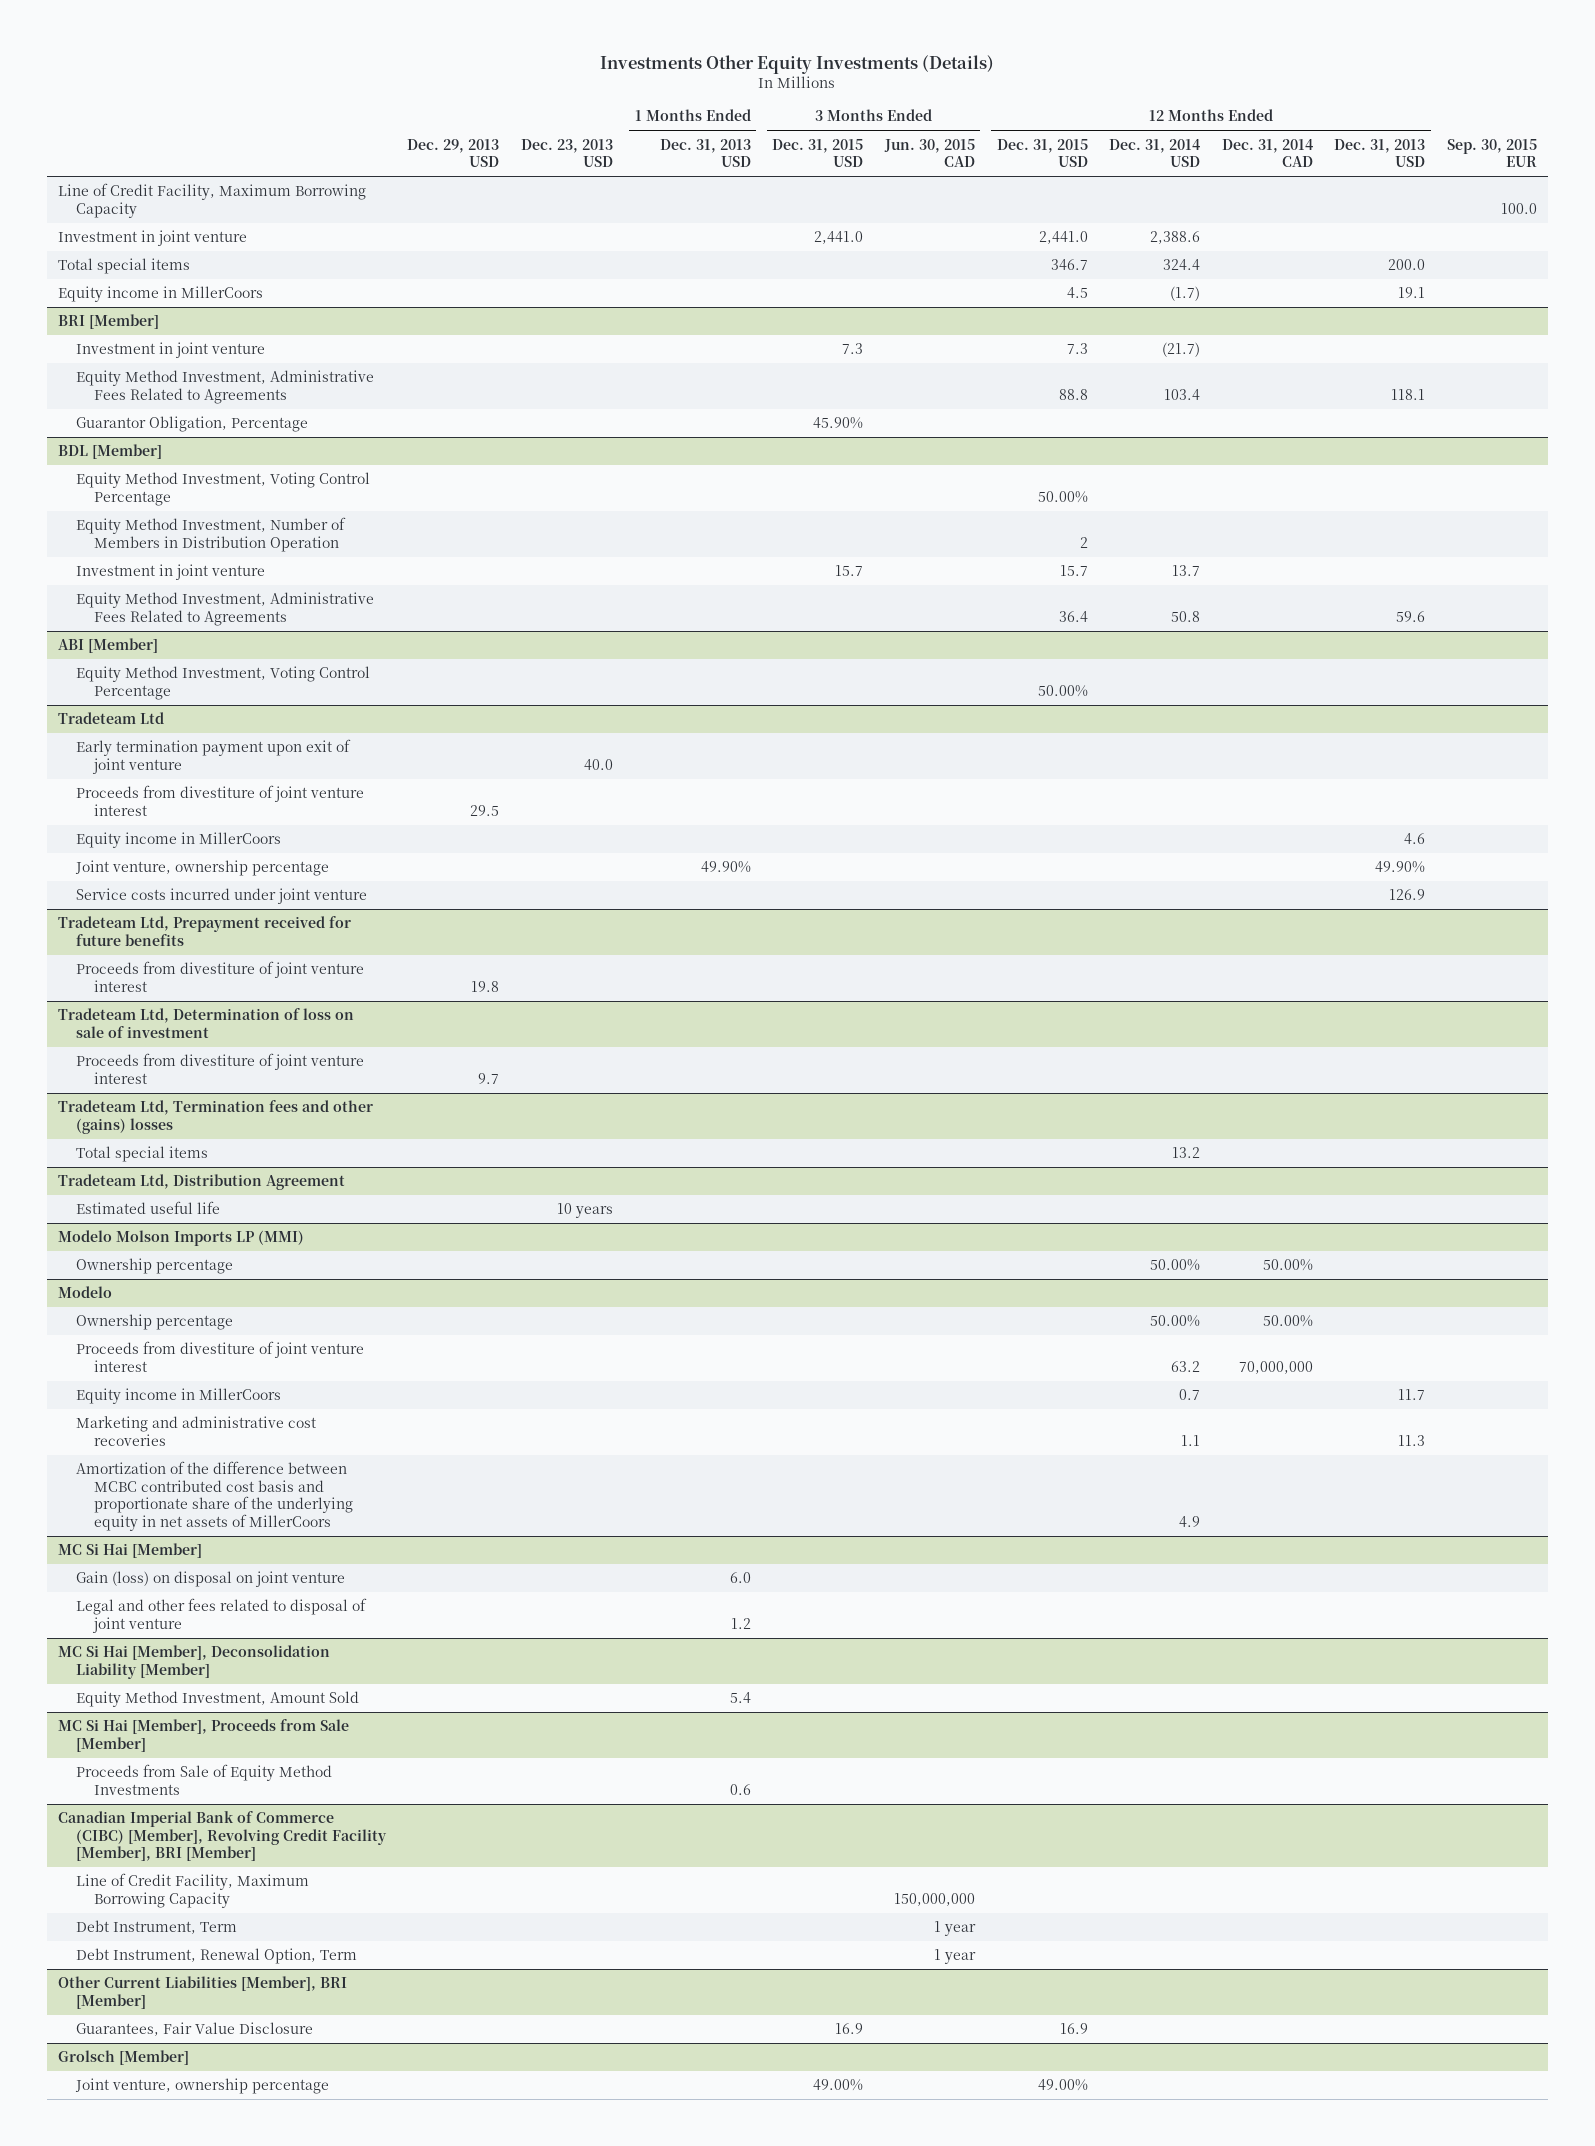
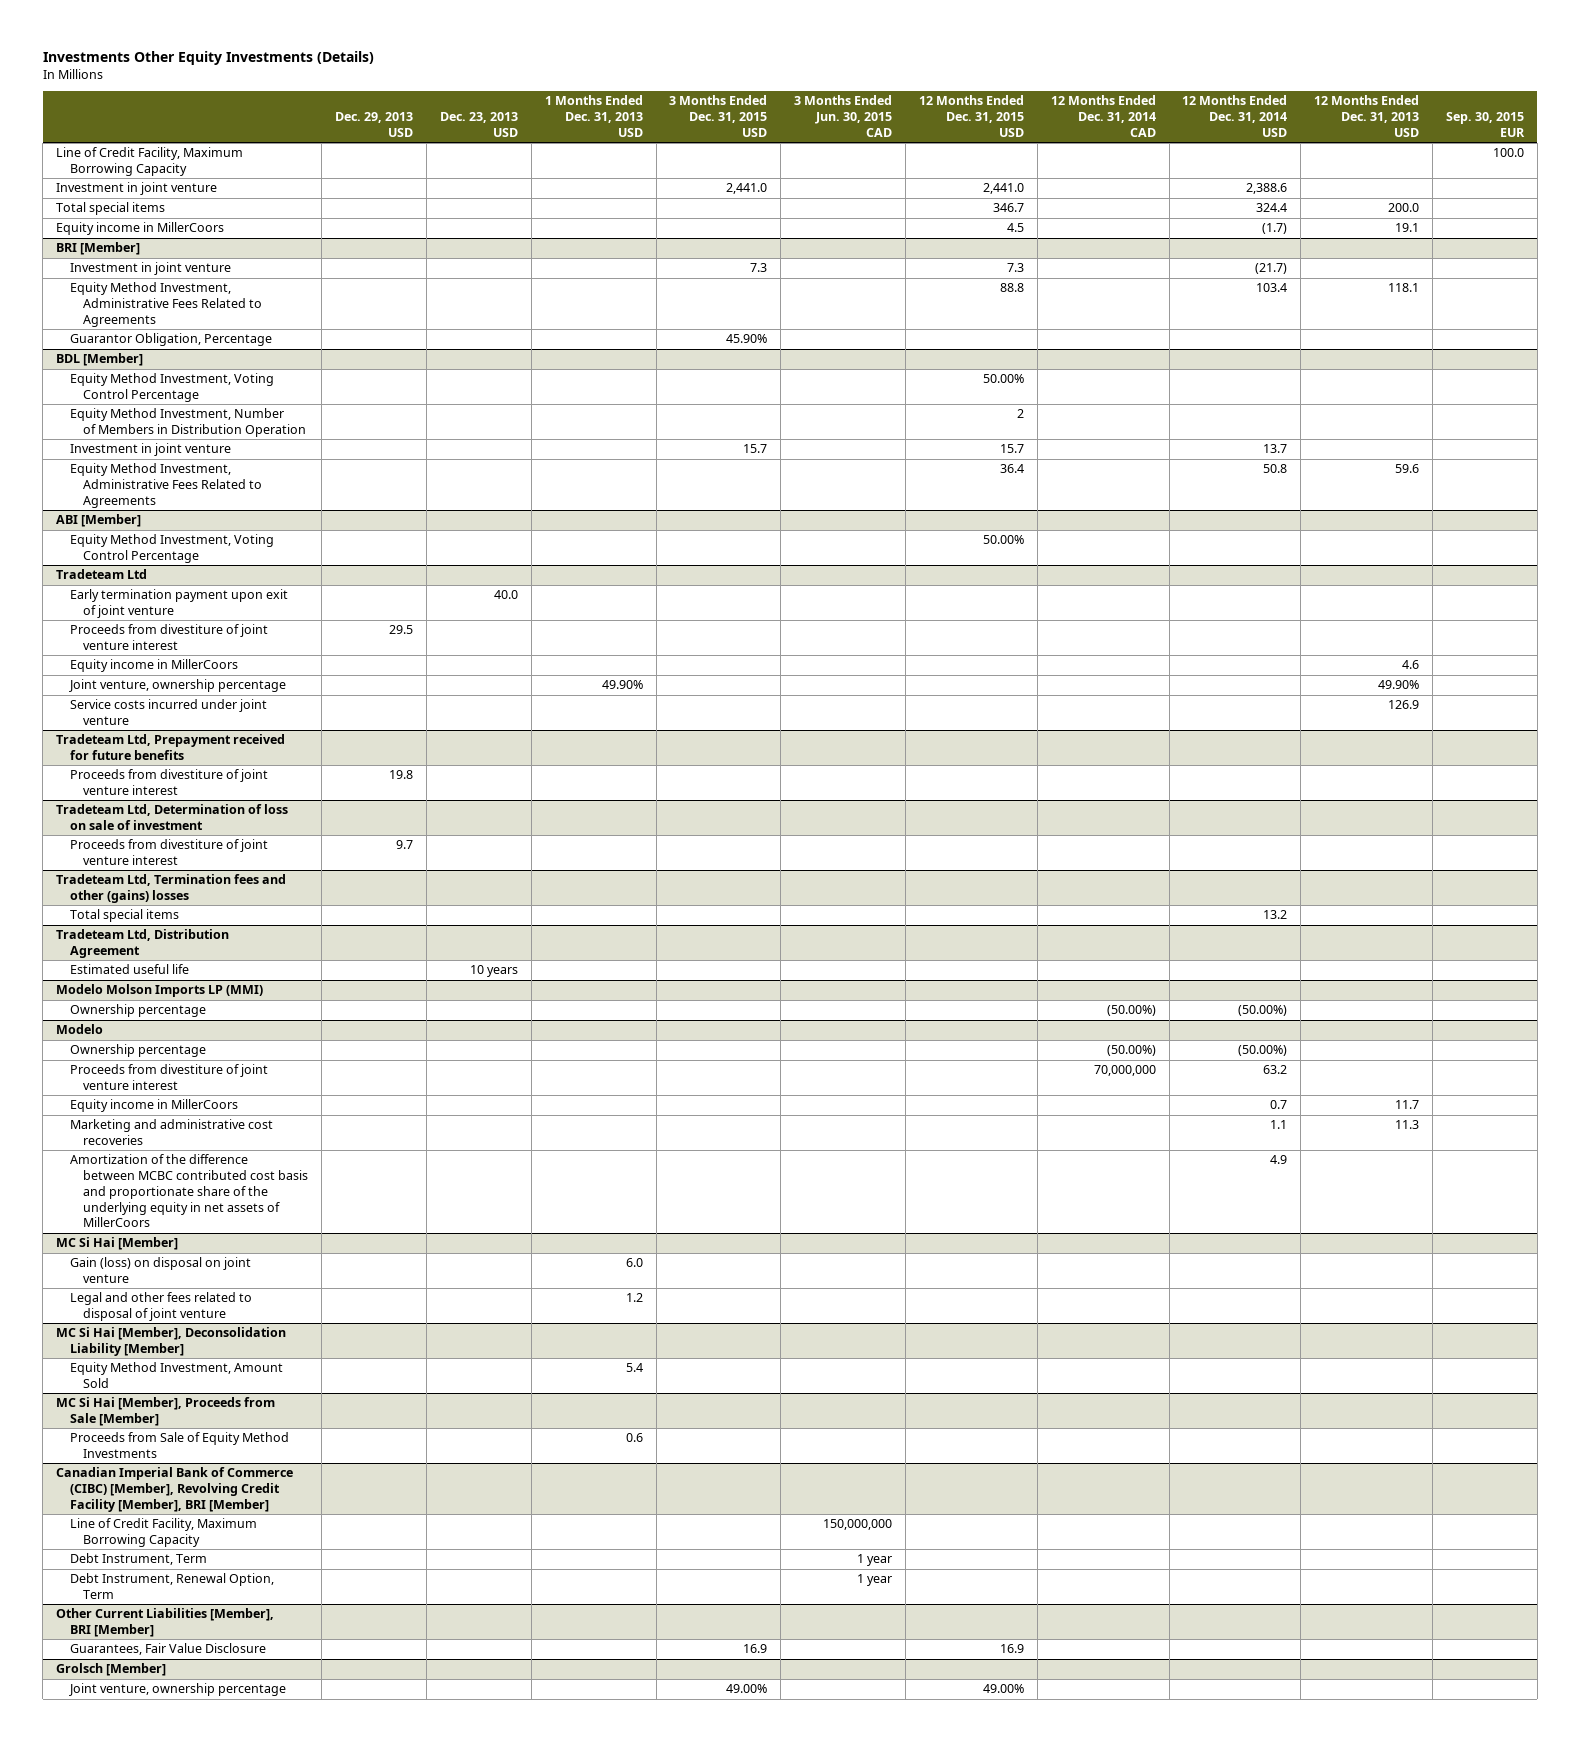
- | Dec. 29, 2013 USD | Dec. 23, 2013 USD | 1 Months Ended Dec. 31, 2013 USD | 3 Months Ended Dec. 31, 2015 USD | 3 Months Ended Jun. 30, 2015 CAD | 12 Months Ended Dec. 31, 2015 USD | 12 Months Ended Dec. 31, 2014 USD | 12 Months Ended Dec. 31, 2014 CAD | 12 Months Ended Dec. 31, 2013 USD | Sep. 30, 2015 EUR
+ | Dec. 29, 2013 USD | Dec. 23, 2013 USD | 1 Months Ended Dec. 31, 2013 USD | 3 Months Ended Dec. 31, 2015 USD | 3 Months Ended Jun. 30, 2015 CAD | 12 Months Ended Dec. 31, 2015 USD | 12 Months Ended Dec. 31, 2014 CAD | 12 Months Ended Dec. 31, 2014 USD | 12 Months Ended Dec. 31, 2013 USD | Sep. 30, 2015 EUR
@ Modelo Molson Imports LP (MMI)
- Ownership percentage | | | | | | | 50.00% | 50.00% | |
+ Ownership percentage | | | | | | | (50.00%) | (50.00%) | |
@ Modelo
- Ownership percentage | | | | | | | 50.00% | 50.00% | |
+ Ownership percentage | | | | | | | (50.00%) | (50.00%) | |

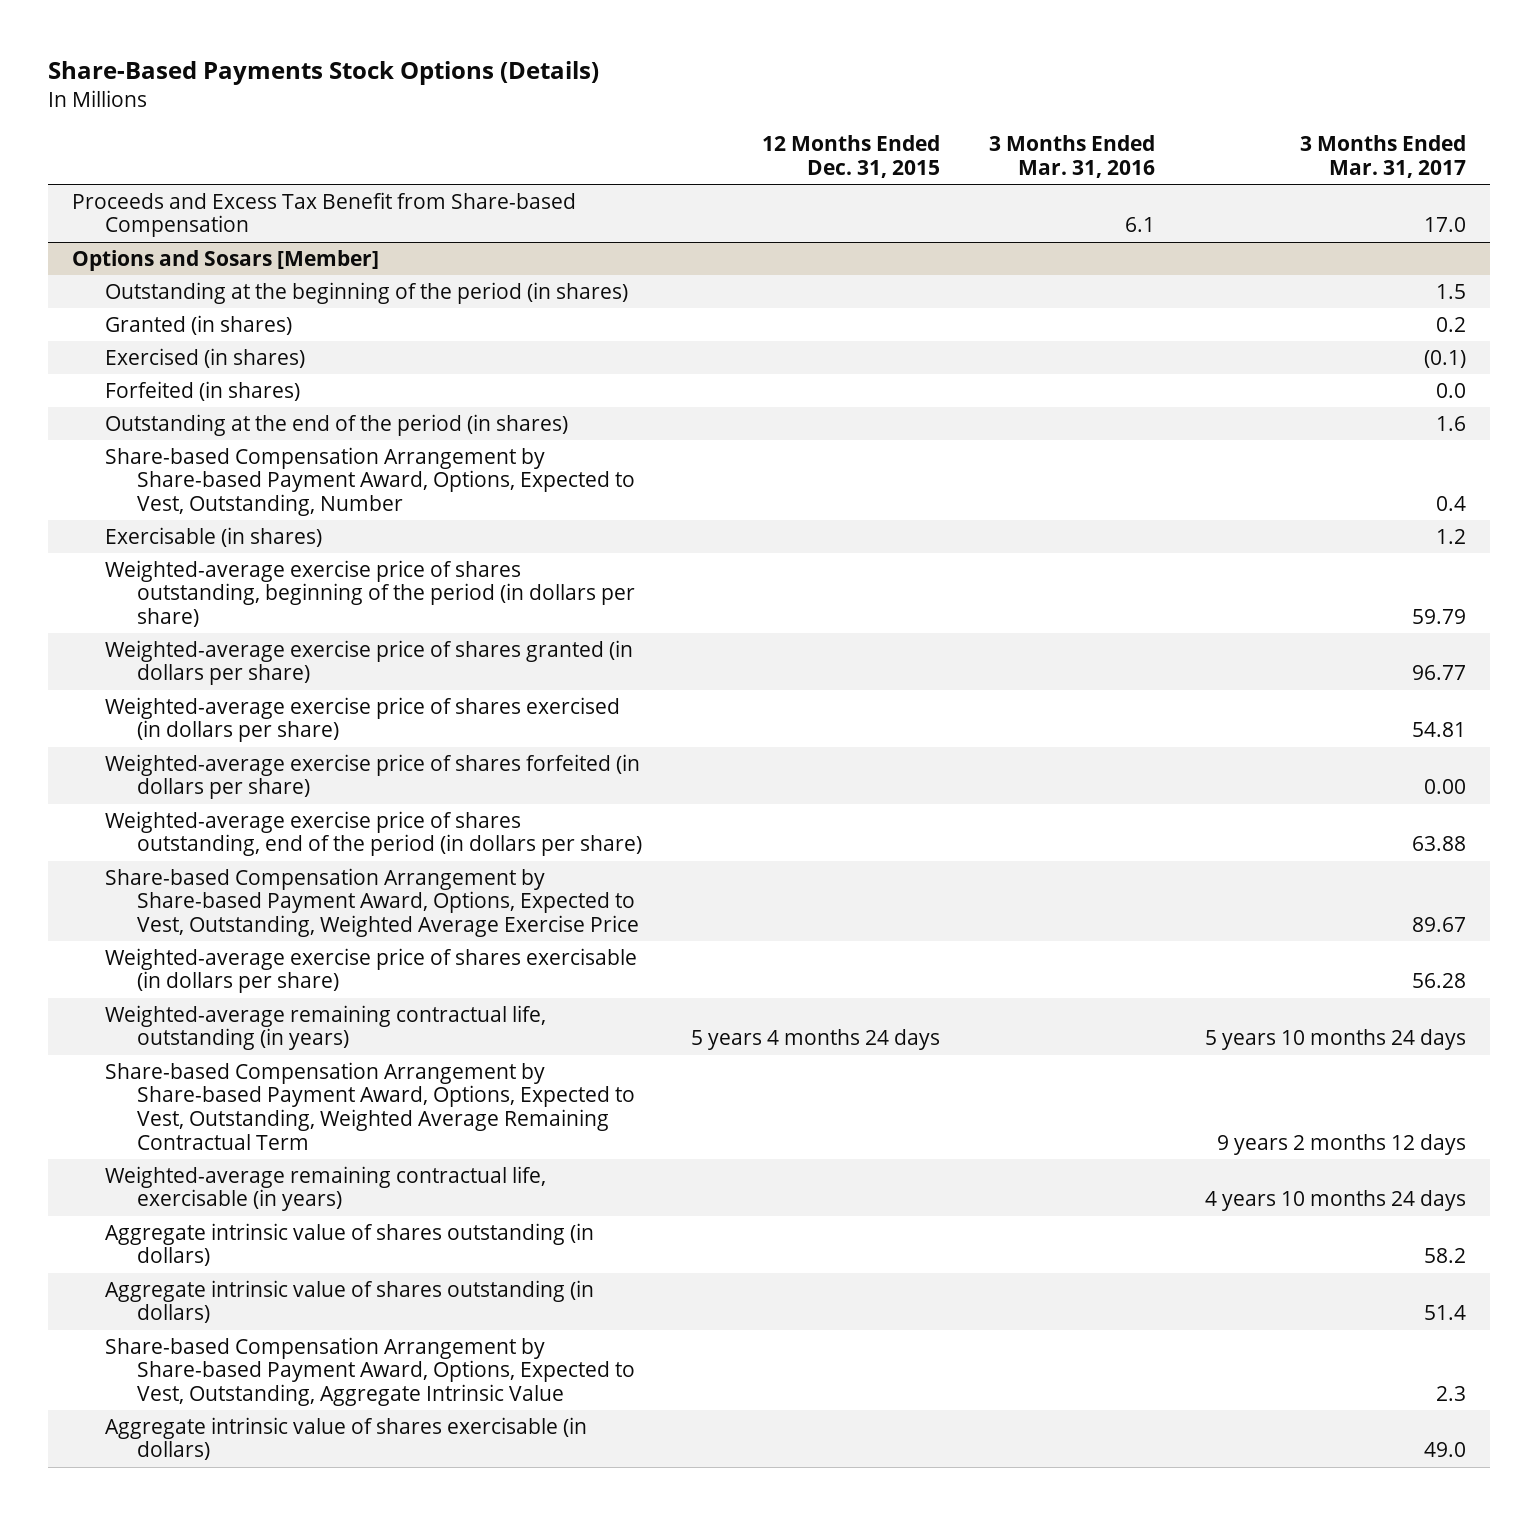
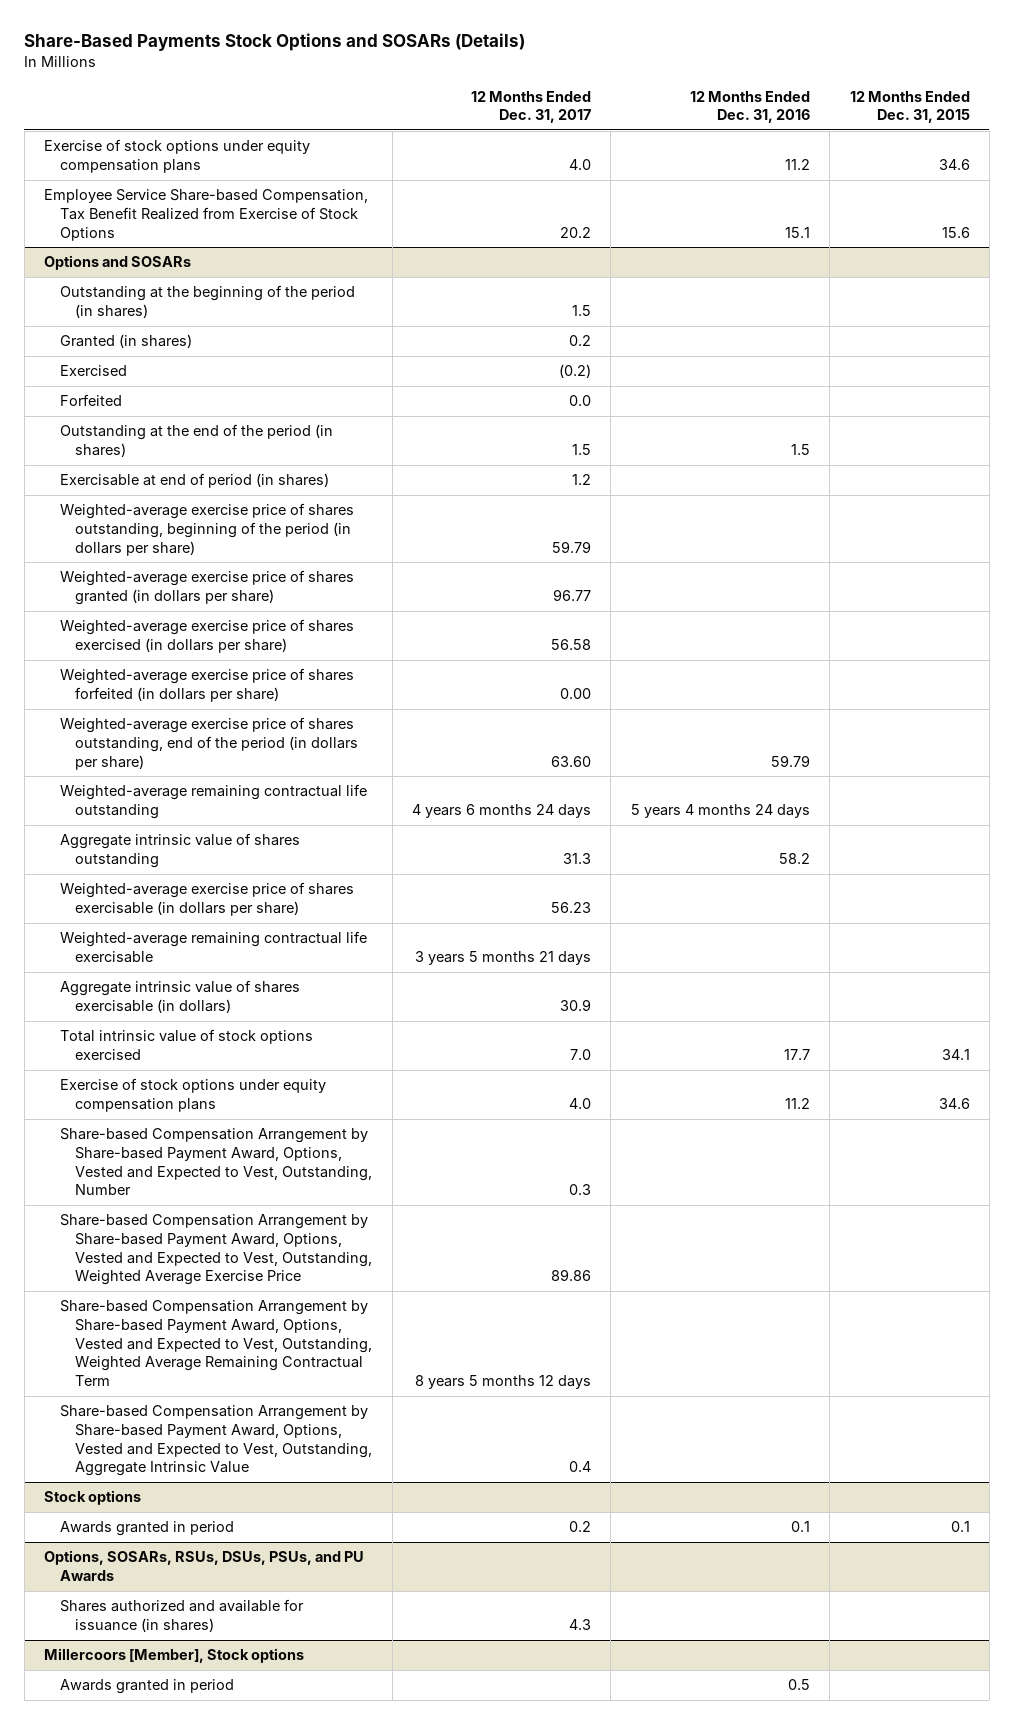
- Share-Based Payments Stock Options (Details)
+ Share-Based Payments Stock Options and SOSARs (Details)
- | 12 Months Ended Dec. 31, 2015 | 3 Months Ended Mar. 31, 2016 | 3 Months Ended Mar. 31, 2017
+ | 12 Months Ended Dec. 31, 2017 | 12 Months Ended Dec. 31, 2016 | 12 Months Ended Dec. 31, 2015
- Proceeds and Excess Tax Benefit from Share-based Compensation | | 6.1 | 17.0
- Options and Sosars [Member]
+ Exercise of stock options under equity compensation plans | 4.0 | 11.2 | 34.6
+ Employee Service Share-based Compensation, Tax Benefit Realized from Exercise of Stock Options | 20.2 | 15.1 | 15.6
+ Options and SOSARs
- Exercised (in shares) | | | (0.1)
- Forfeited (in shares) | | | 0.0
+ Exercised | (0.2) | |
+ Forfeited | 0.0 | |
- Share-based Compensation Arrangement by Share-based Payment Award, Options, Expected to Vest, Outstanding, Number | | | 0.4
- Exercisable (in shares) | | | 1.2
+ Exercisable at end of period (in shares) | 1.2 | |
- Share-based Compensation Arrangement by Share-based Payment Award, Options, Expected to Vest, Outstanding, Weighted Average Exercise Price | | | 89.67
+ Weighted-average remaining contractual life outstanding | 4 years 6 months 24 days | 5 years 4 months 24 days |
+ Aggregate intrinsic value of shares outstanding | 31.3 | 58.2 |
- Weighted-average remaining contractual life, outstanding (in years) | 5 years 4 months 24 days | | 5 years 10 months 24 days
- Share-based Compensation Arrangement by Share-based Payment Award, Options, Expected to Vest, Outstanding, Weighted Average Remaining Contractual Term | | | 9 years 2 months 12 days
- Weighted-average remaining contractual life, exercisable (in years) | | | 4 years 10 months 24 days
- Aggregate intrinsic value of shares outstanding (in dollars) | | | 58.2
- Aggregate intrinsic value of shares outstanding (in dollars) | | | 51.4
- Share-based Compensation Arrangement by Share-based Payment Award, Options, Expected to Vest, Outstanding, Aggregate Intrinsic Value | | | 2.3
+ Weighted-average remaining contractual life exercisable | 3 years 5 months 21 days | |
+ Total intrinsic value of stock options exercised | 7.0 | 17.7 | 34.1
+ Exercise of stock options under equity compensation plans | 4.0 | 11.2 | 34.6
+ Share-based Compensation Arrangement by Share-based Payment Award, Options, Vested and Expected to Vest, Outstanding, Number | 0.3 | |
+ Share-based Compensation Arrangement by Share-based Payment Award, Options, Vested and Expected to Vest, Outstanding, Weighted Average Exercise Price | 89.86 | |
+ Share-based Compensation Arrangement by Share-based Payment Award, Options, Vested and Expected to Vest, Outstanding, Weighted Average Remaining Contractual Term | 8 years 5 months 12 days | |
+ Share-based Compensation Arrangement by Share-based Payment Award, Options, Vested and Expected to Vest, Outstanding, Aggregate Intrinsic Value | 0.4 | |
+ Stock options
+ Awards granted in period | 0.2 | 0.1 | 0.1
+ Options, SOSARs, RSUs, DSUs, PSUs, and PU Awards
+ Shares authorized and available for issuance (in shares) | 4.3 | |
+ Millercoors [Member], Stock options
+ Awards granted in period | | 0.5 |

